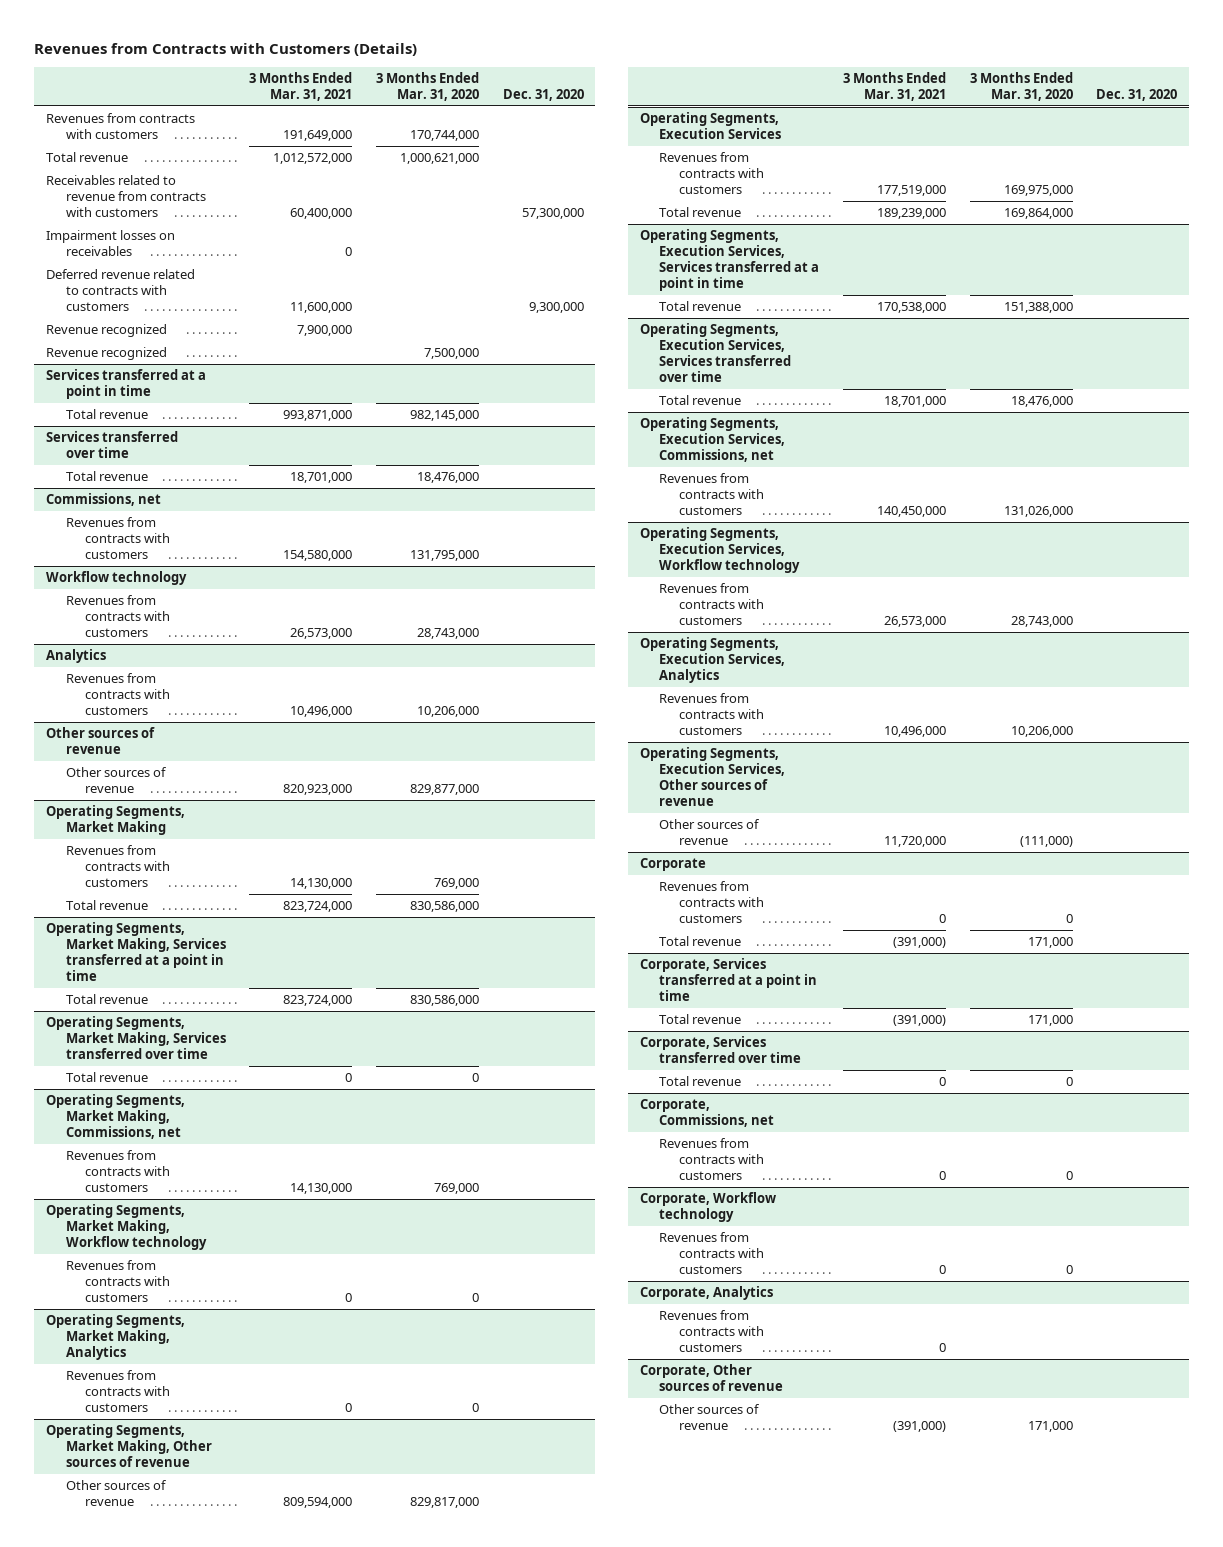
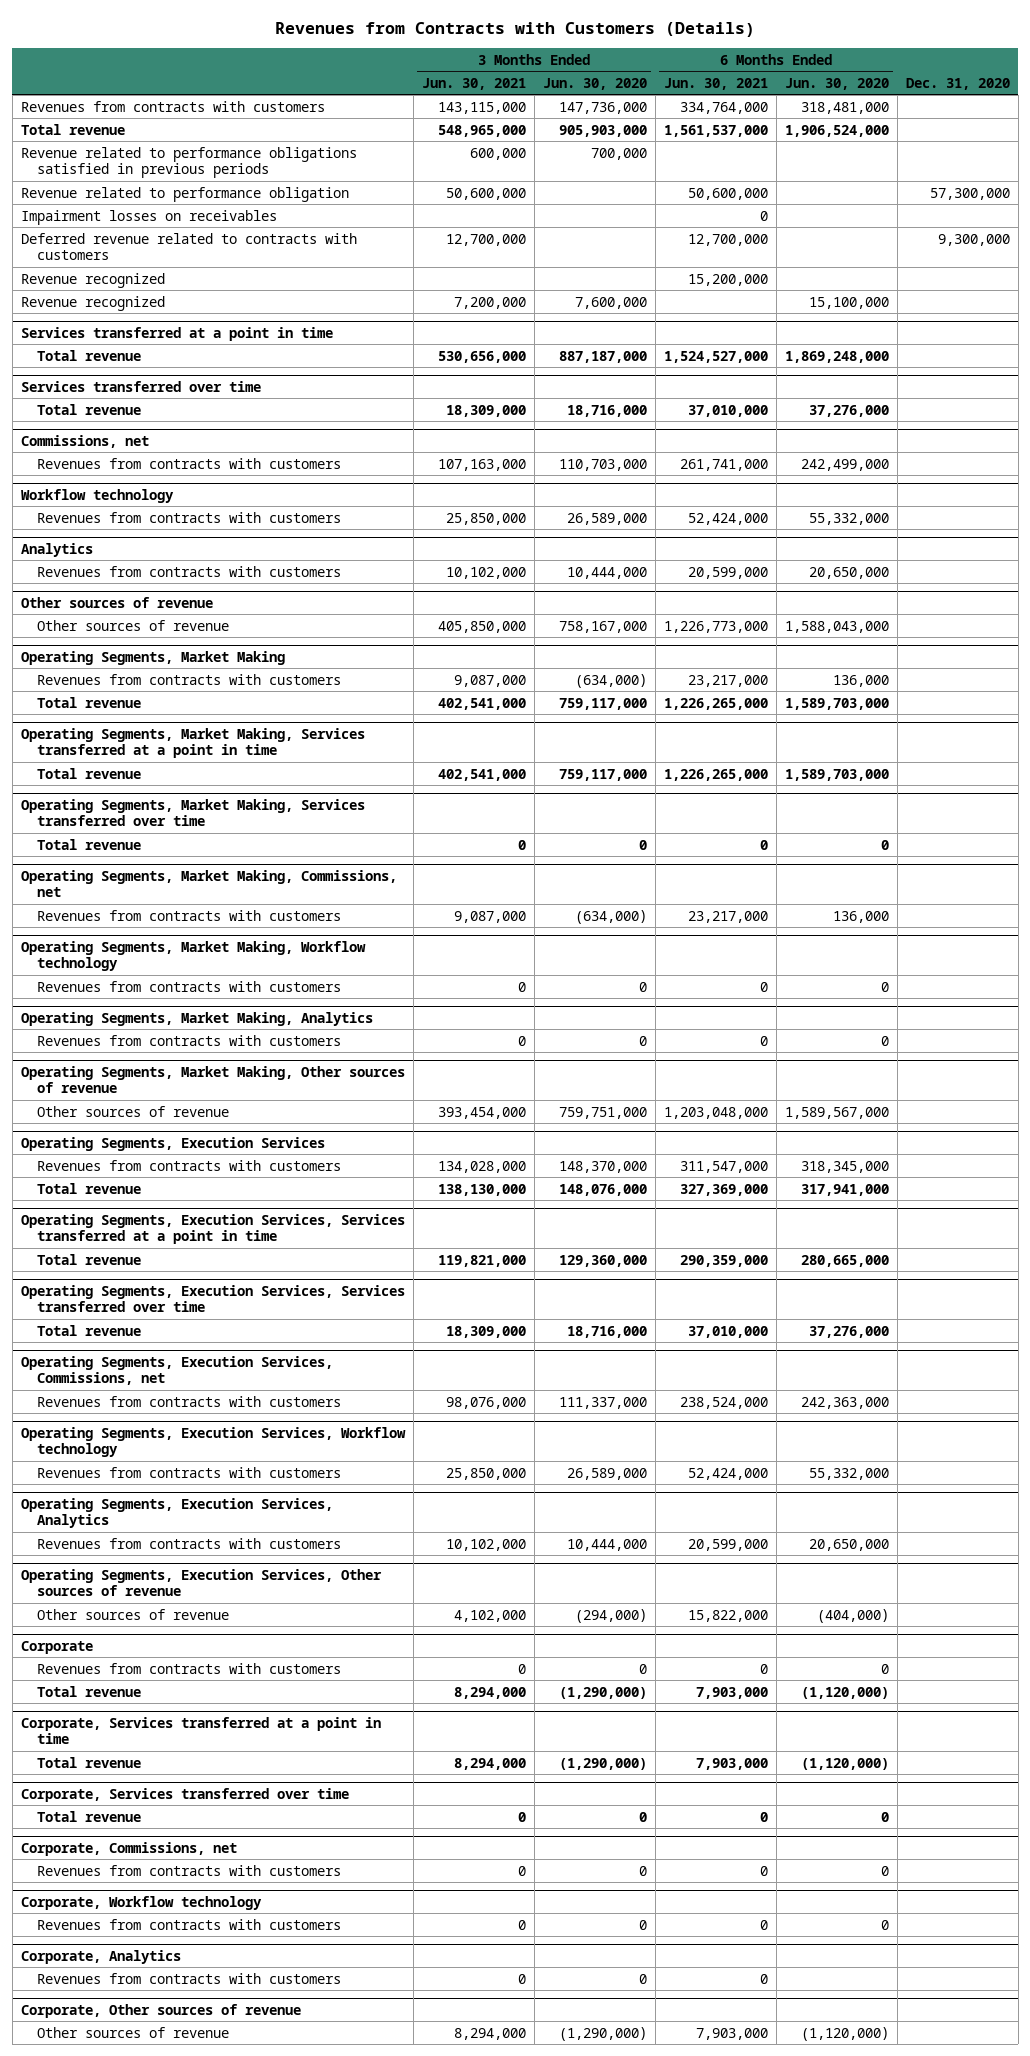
- | 3 Months Ended Mar. 31, 2021 | 3 Months Ended Mar. 31, 2020 | Dec. 31, 2020
+ | 3 Months Ended Jun. 30, 2021 | 3 Months Ended Jun. 30, 2020 | 6 Months Ended Jun. 30, 2021 | 6 Months Ended Jun. 30, 2020 | Dec. 31, 2020
- Receivables related to revenue from contracts with customers | 60,400,000 | | 57,300,000
+ Revenue related to performance obligations satisfied in previous periods | 600,000 | 700,000 | | |
+ Revenue related to performance obligation | 50,600,000 | | 50,600,000 | | 57,300,000

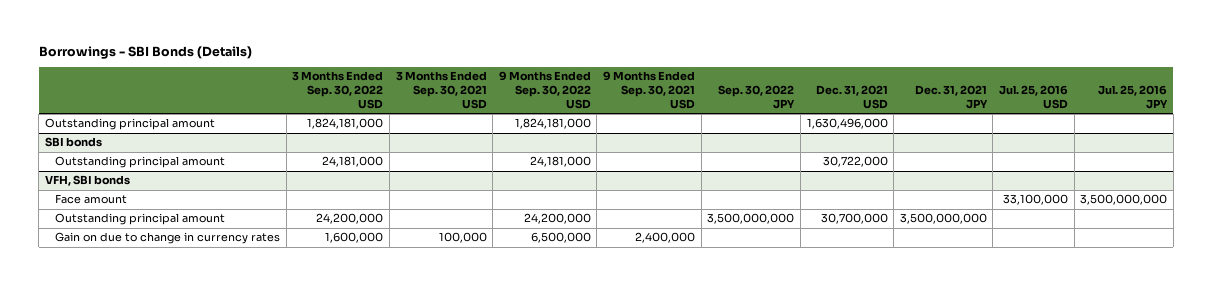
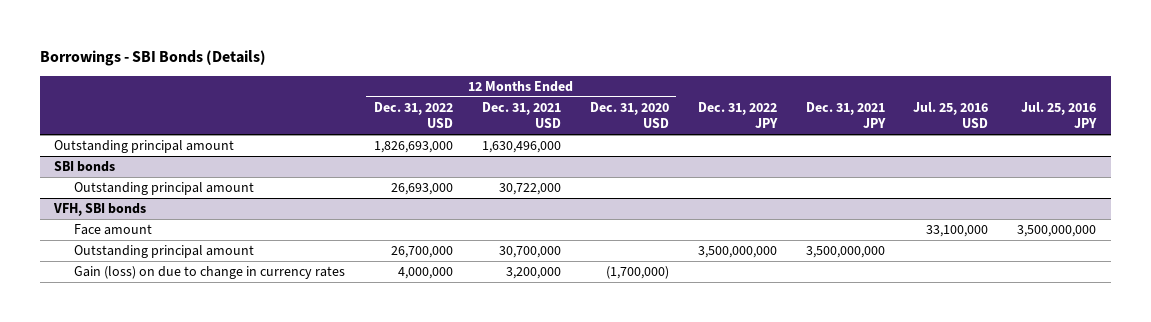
- | 3 Months Ended Sep. 30, 2022 USD | 3 Months Ended Sep. 30, 2021 USD | 9 Months Ended Sep. 30, 2022 USD | 9 Months Ended Sep. 30, 2021 USD | Sep. 30, 2022 JPY | Dec. 31, 2021 USD | Dec. 31, 2021 JPY | Jul. 25, 2016 USD | Jul. 25, 2016 JPY
+ | 12 Months Ended Dec. 31, 2022 USD | 12 Months Ended Dec. 31, 2021 USD | 12 Months Ended Dec. 31, 2020 USD | Dec. 31, 2022 JPY | Dec. 31, 2021 JPY | Jul. 25, 2016 USD | Jul. 25, 2016 JPY
@ VFH, SBI bonds
- Gain on due to change in currency rates | 1,600,000 | 100,000 | 6,500,000 | 2,400,000 | | | | |
+ Gain (loss) on due to change in currency rates | 4,000,000 | 3,200,000 | (1,700,000) | | | |

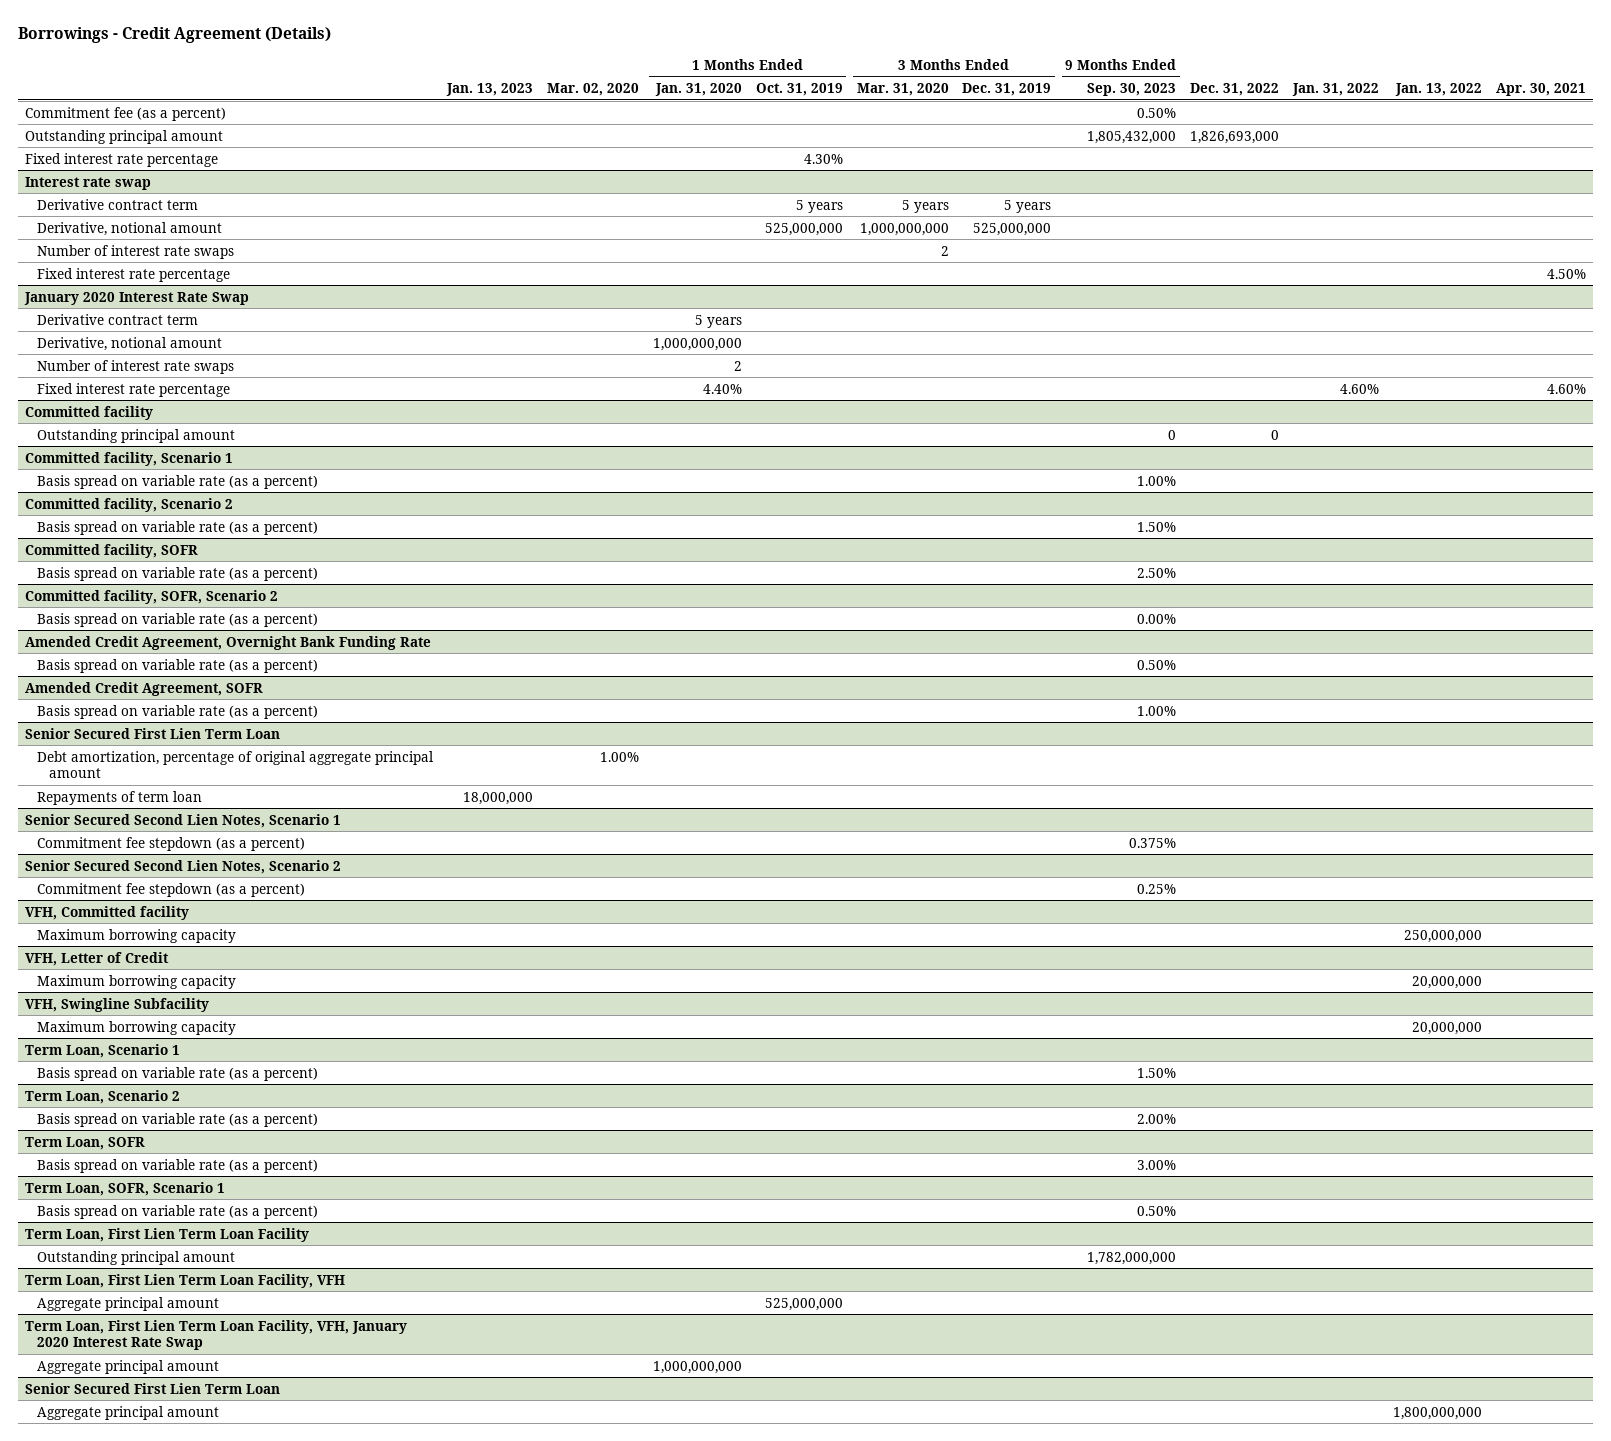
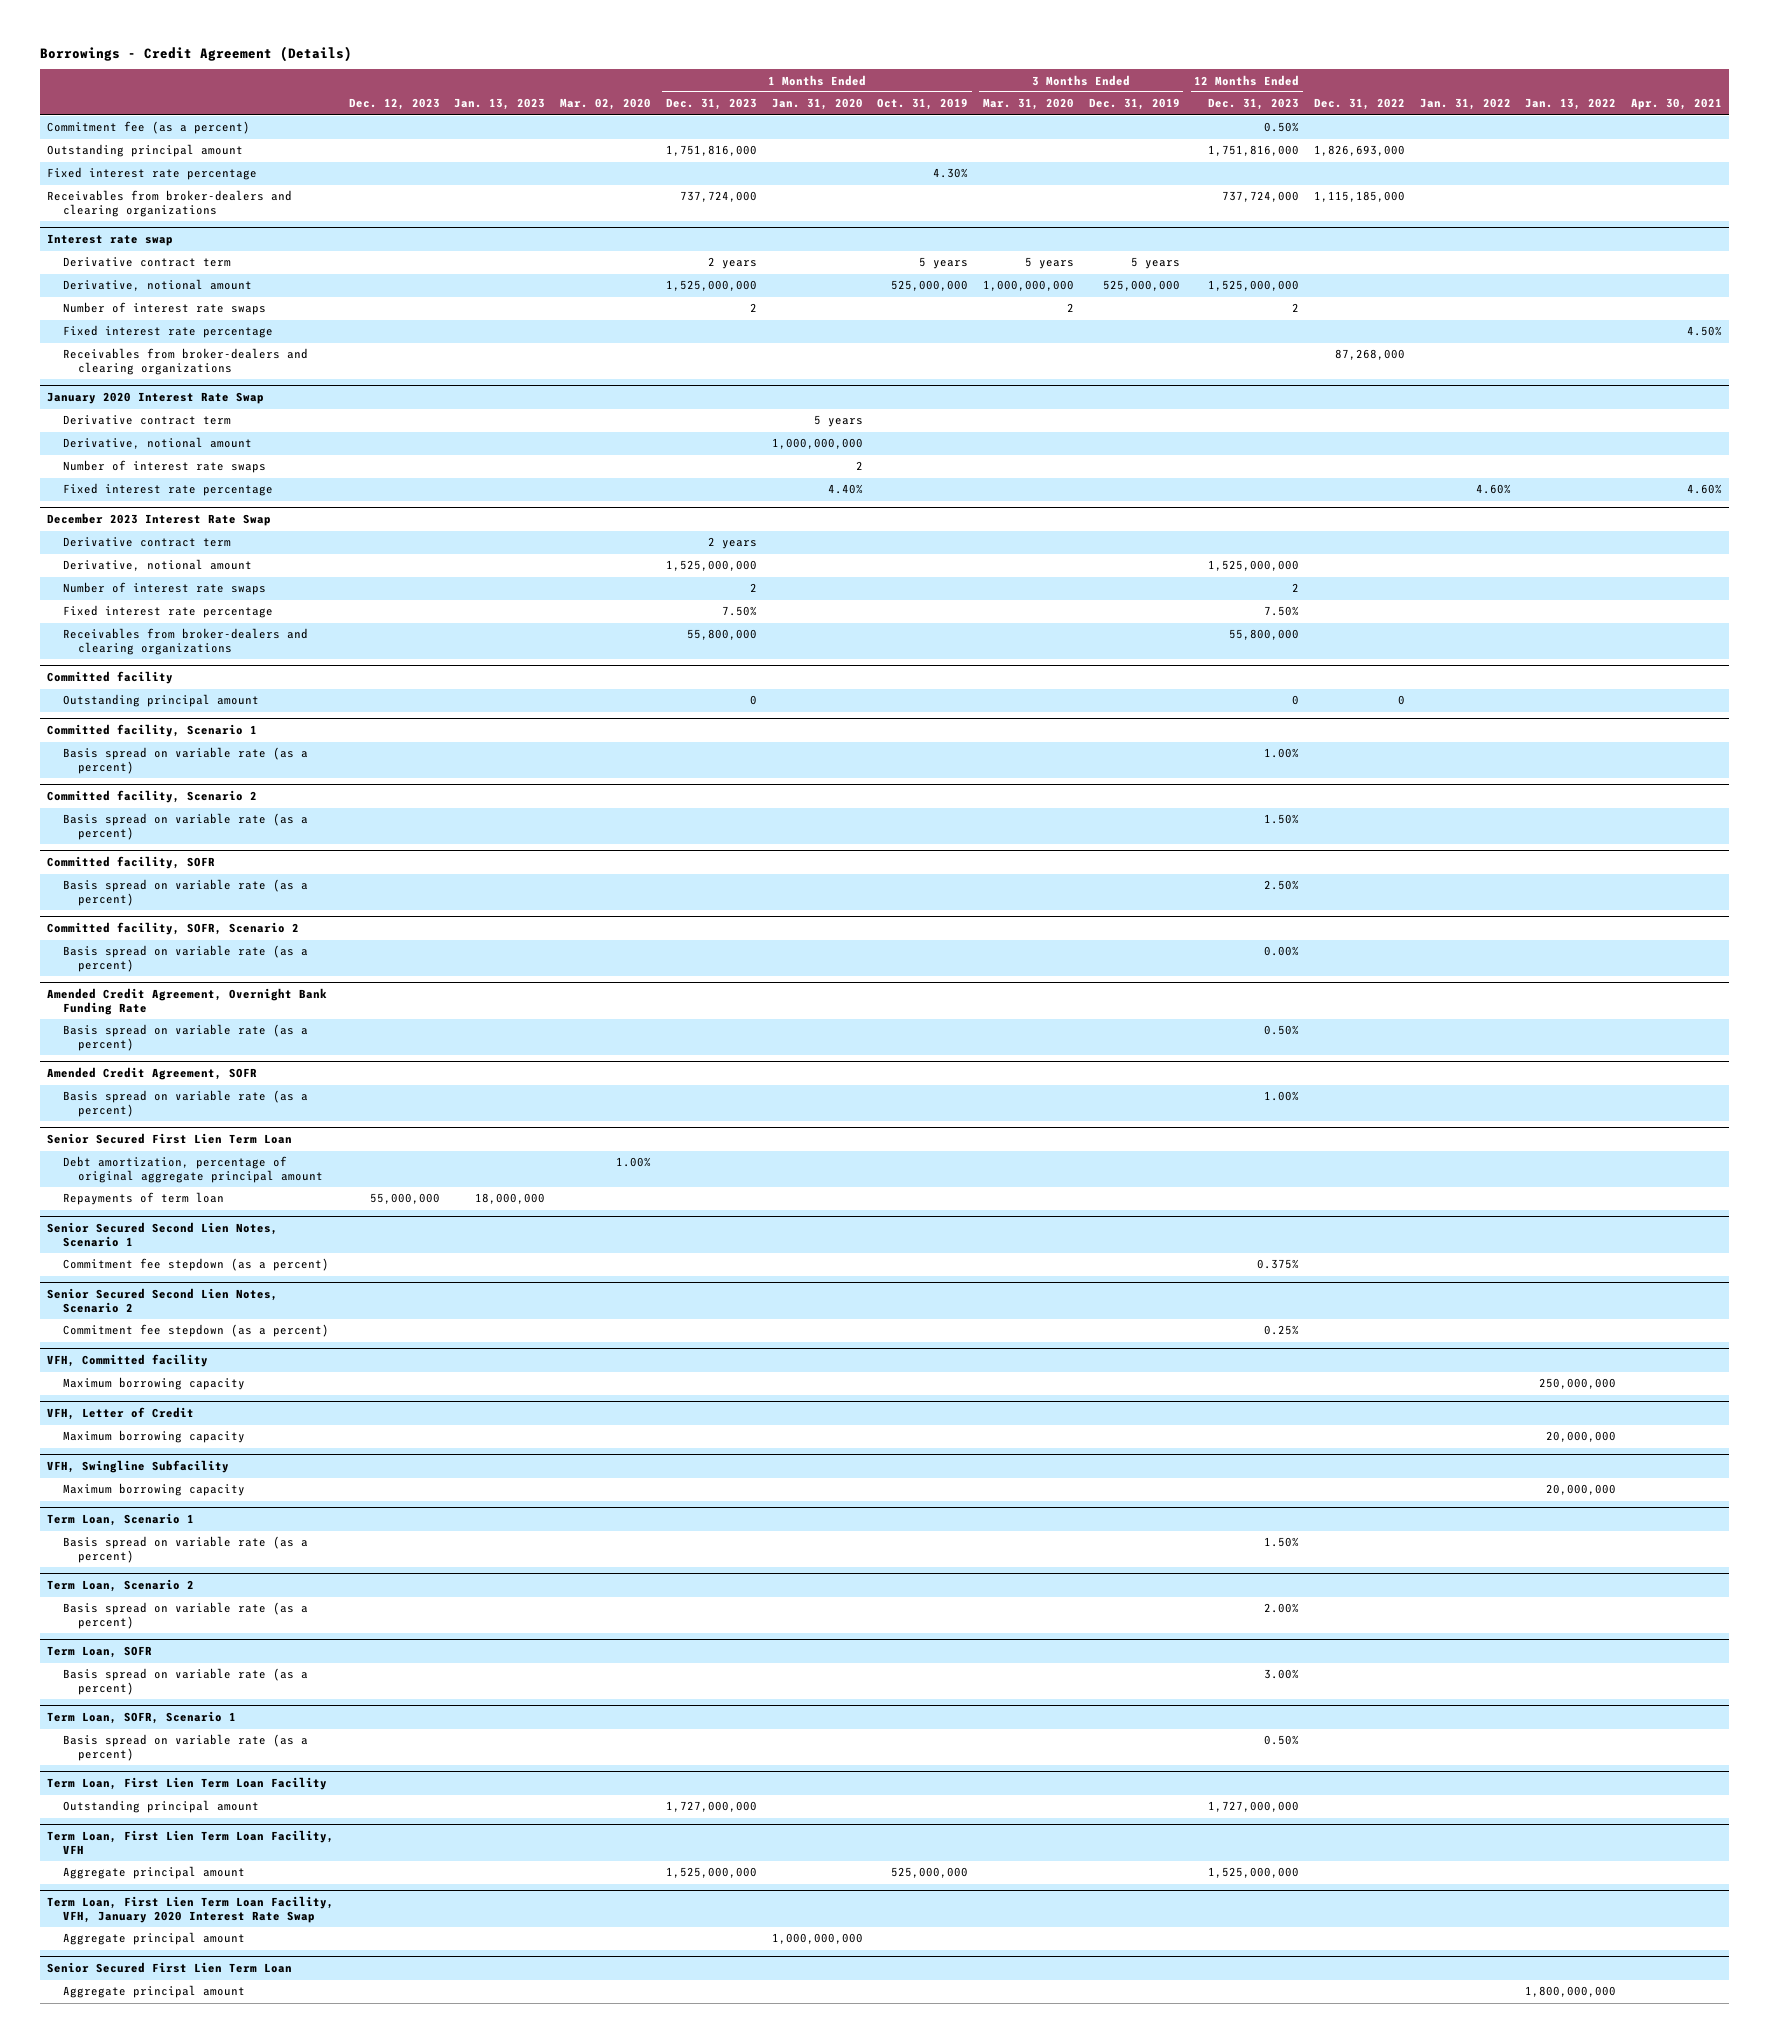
- | Jan. 13, 2023 | Mar. 02, 2020 | 1 Months Ended Jan. 31, 2020 | 1 Months Ended Oct. 31, 2019 | 3 Months Ended Mar. 31, 2020 | 3 Months Ended Dec. 31, 2019 | 9 Months Ended Sep. 30, 2023 | Dec. 31, 2022 | Jan. 31, 2022 | Jan. 13, 2022 | Apr. 30, 2021
+ | Dec. 12, 2023 | Jan. 13, 2023 | Mar. 02, 2020 | 1 Months Ended Dec. 31, 2023 | 1 Months Ended Jan. 31, 2020 | 1 Months Ended Oct. 31, 2019 | 3 Months Ended Mar. 31, 2020 | 3 Months Ended Dec. 31, 2019 | 12 Months Ended Dec. 31, 2023 | Dec. 31, 2022 | Jan. 31, 2022 | Jan. 13, 2022 | Apr. 30, 2021
+ Receivables from broker-dealers and clearing organizations | | | | 737,724,000 | | | | | 737,724,000 | 1,115,185,000 | | |
@ Interest rate swap
+ Receivables from broker-dealers and clearing organizations | | | | | | | | | | 87,268,000 | | |
+ December 2023 Interest Rate Swap
+ Derivative contract term | | | | 2 years | | | | | | | | |
+ Derivative, notional amount | | | | 1,525,000,000 | | | | | 1,525,000,000 | | | |
+ Number of interest rate swaps | | | | 2 | | | | | 2 | | | |
+ Fixed interest rate percentage | | | | 7.50% | | | | | 7.50% | | | |
+ Receivables from broker-dealers and clearing organizations | | | | 55,800,000 | | | | | 55,800,000 | | | |

